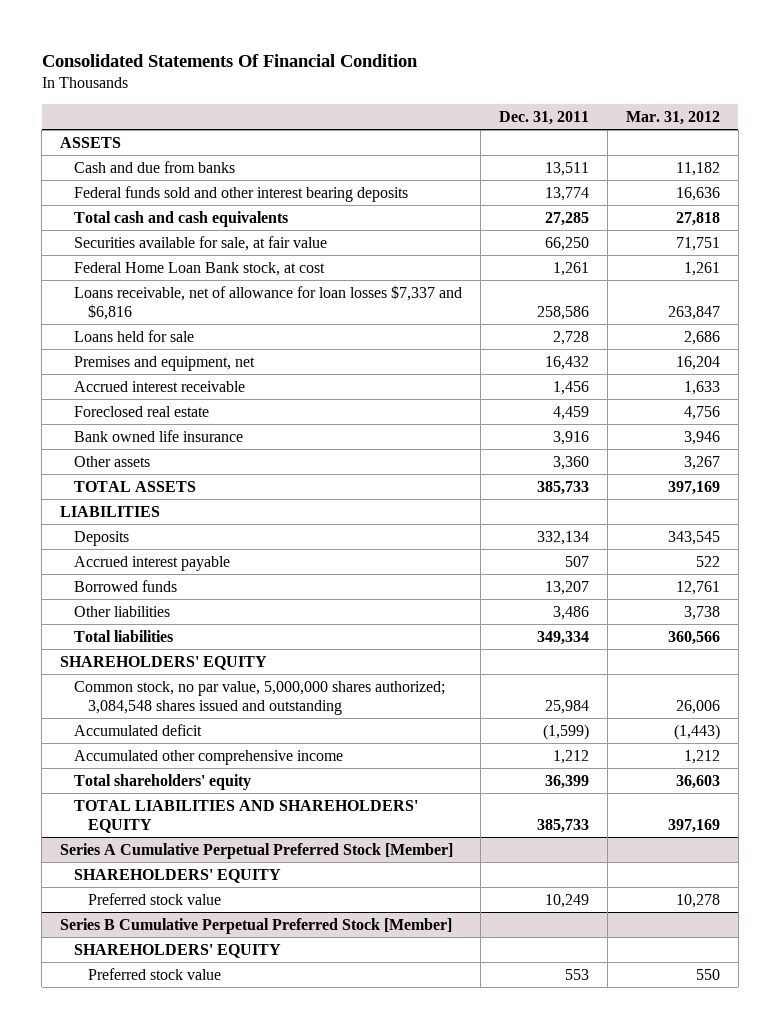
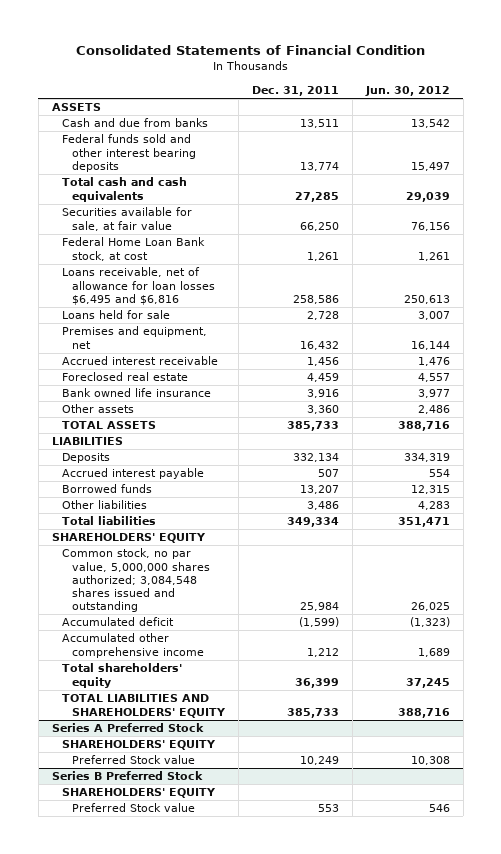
- Consolidated Statements Of Financial Condition
+ Consolidated Statements of Financial Condition
- | Dec. 31, 2011 | Mar. 31, 2012
+ | Dec. 31, 2011 | Jun. 30, 2012
- Loans receivable, net of allowance for loan losses $7,337 and $6,816 | 258,586 | 263,847
+ Loans receivable, net of allowance for loan losses $6,495 and $6,816 | 258,586 | 250,613
- Series A Cumulative Perpetual Preferred Stock [Member]
+ Series A Preferred Stock
- Preferred stock value | 10,249 | 10,278
- Series B Cumulative Perpetual Preferred Stock [Member]
+ Preferred Stock value | 10,249 | 10,308
+ Series B Preferred Stock
- Preferred stock value | 553 | 550
+ Preferred Stock value | 553 | 546

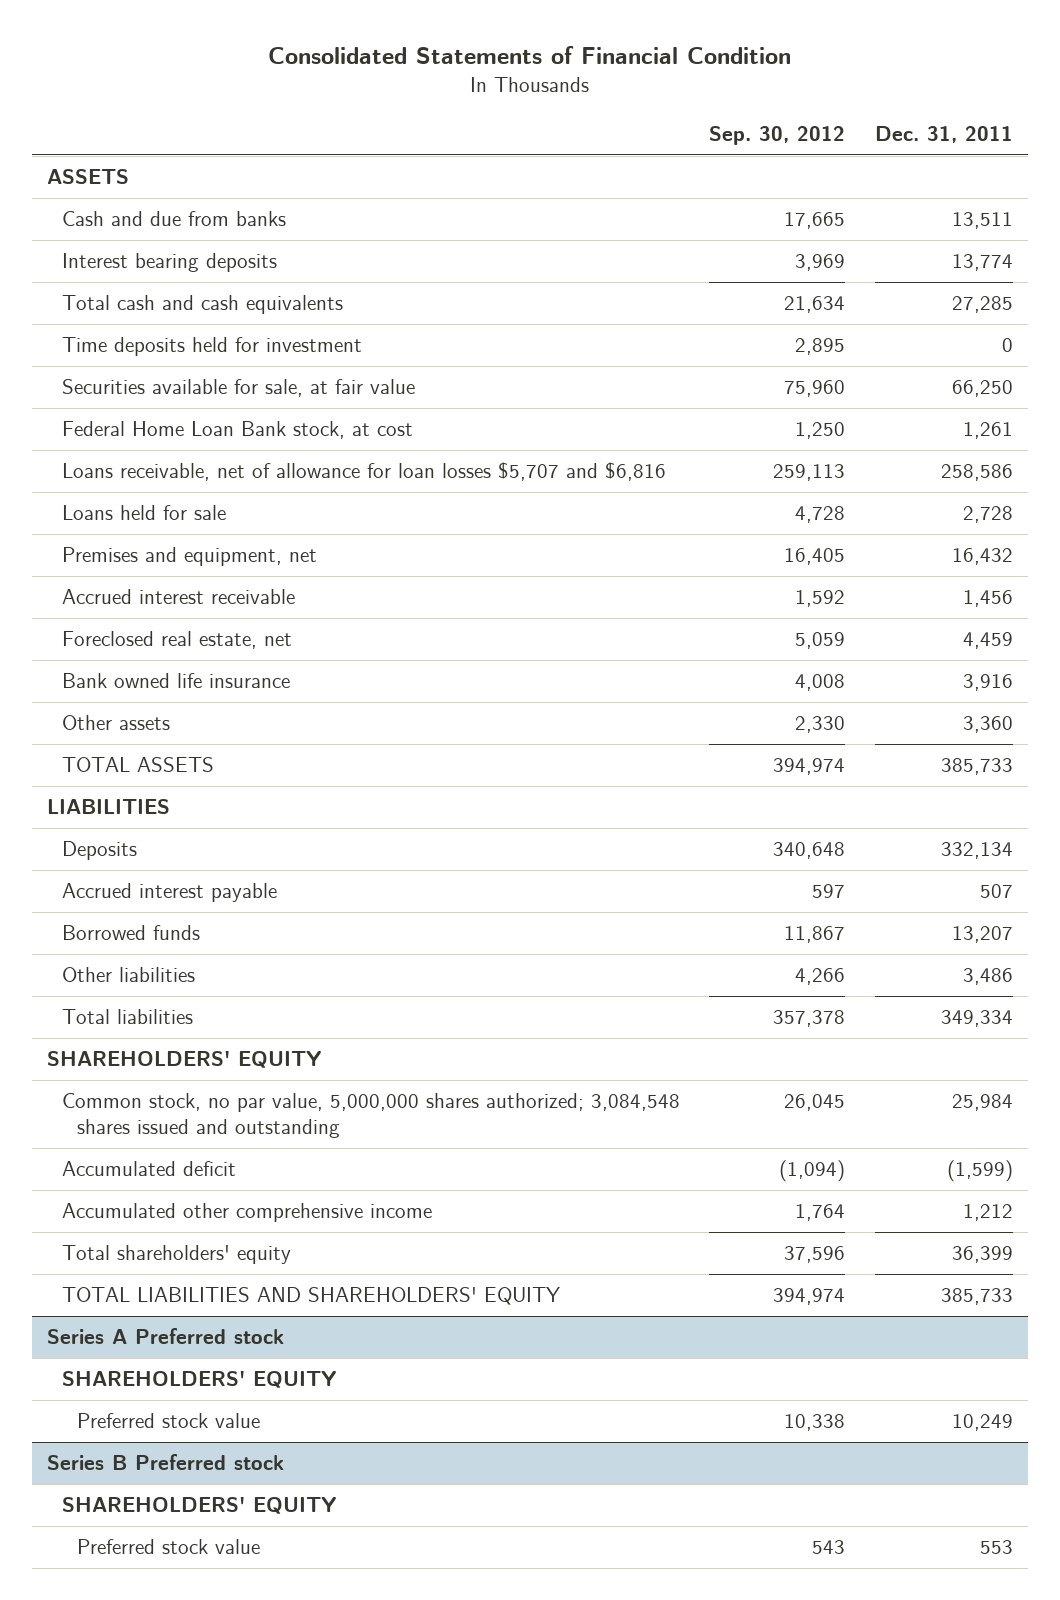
- | Dec. 31, 2011 | Jun. 30, 2012
+ | Sep. 30, 2012 | Dec. 31, 2011
- Federal funds sold and other interest bearing deposits | 13,774 | 15,497
+ Interest bearing deposits | 3,969 | 13,774
+ Time deposits held for investment | 2,895 | 0
- Loans receivable, net of allowance for loan losses $6,495 and $6,816 | 258,586 | 250,613
+ Loans receivable, net of allowance for loan losses $5,707 and $6,816 | 259,113 | 258,586
- Foreclosed real estate | 4,459 | 4,557
+ Foreclosed real estate, net | 5,059 | 4,459
- Series A Preferred Stock
+ Series A Preferred stock
- Preferred Stock value | 10,249 | 10,308
- Series B Preferred Stock
+ Preferred stock value | 10,338 | 10,249
+ Series B Preferred stock
- Preferred Stock value | 553 | 546
+ Preferred stock value | 543 | 553

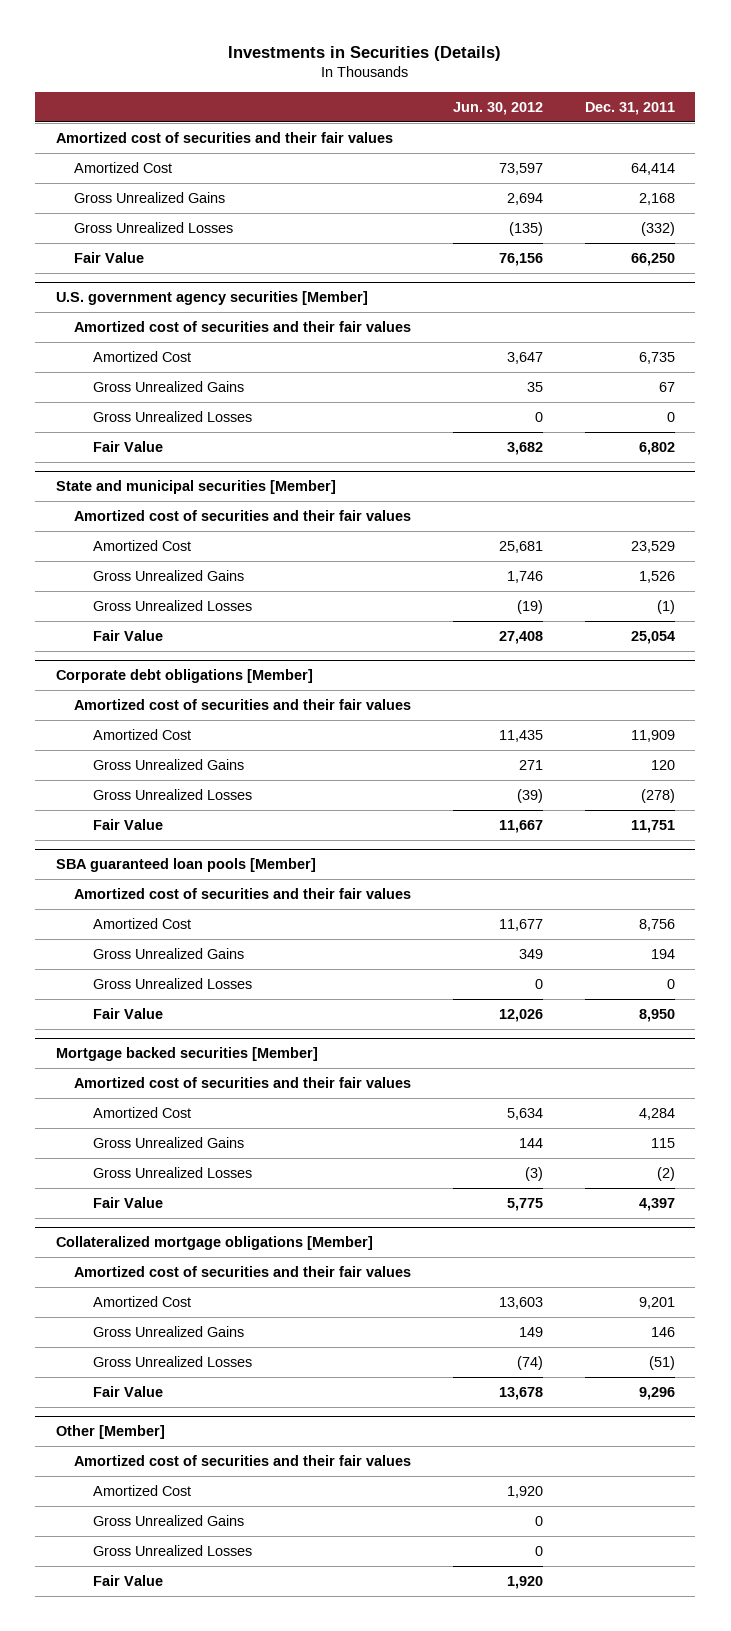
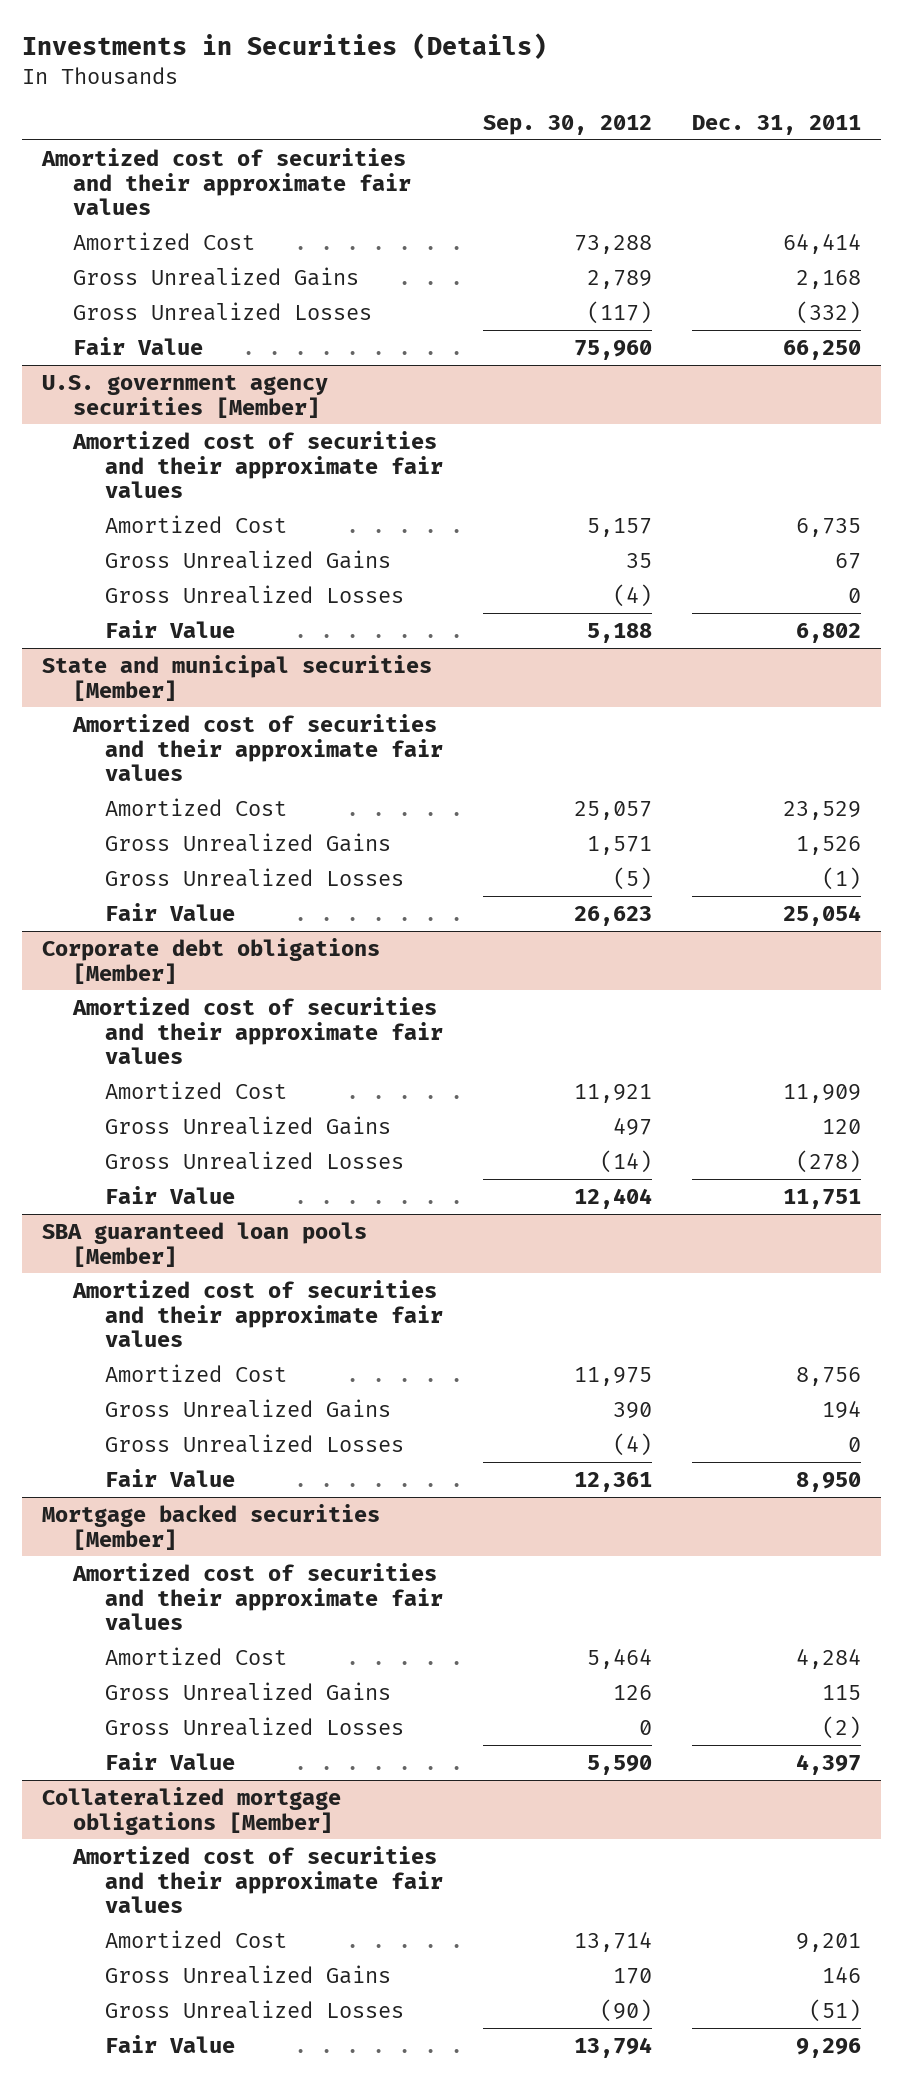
- | Jun. 30, 2012 | Dec. 31, 2011
+ | Sep. 30, 2012 | Dec. 31, 2011
- Amortized cost of securities and their fair values
+ Amortized cost of securities and their approximate fair values
@ U.S. government agency securities [Member]
- Amortized cost of securities and their fair values
+ Amortized cost of securities and their approximate fair values
@ State and municipal securities [Member]
- Amortized cost of securities and their fair values
+ Amortized cost of securities and their approximate fair values
@ Corporate debt obligations [Member]
- Amortized cost of securities and their fair values
+ Amortized cost of securities and their approximate fair values
@ SBA guaranteed loan pools [Member]
- Amortized cost of securities and their fair values
+ Amortized cost of securities and their approximate fair values
@ Mortgage backed securities [Member]
- Amortized cost of securities and their fair values
+ Amortized cost of securities and their approximate fair values
@ Collateralized mortgage obligations [Member]
- Amortized cost of securities and their fair values
+ Amortized cost of securities and their approximate fair values
- Other [Member]
- Amortized cost of securities and their fair values
- Amortized Cost | 1,920 |
- Gross Unrealized Gains | 0 |
- Gross Unrealized Losses | 0 |
- Fair Value | 1,920 |

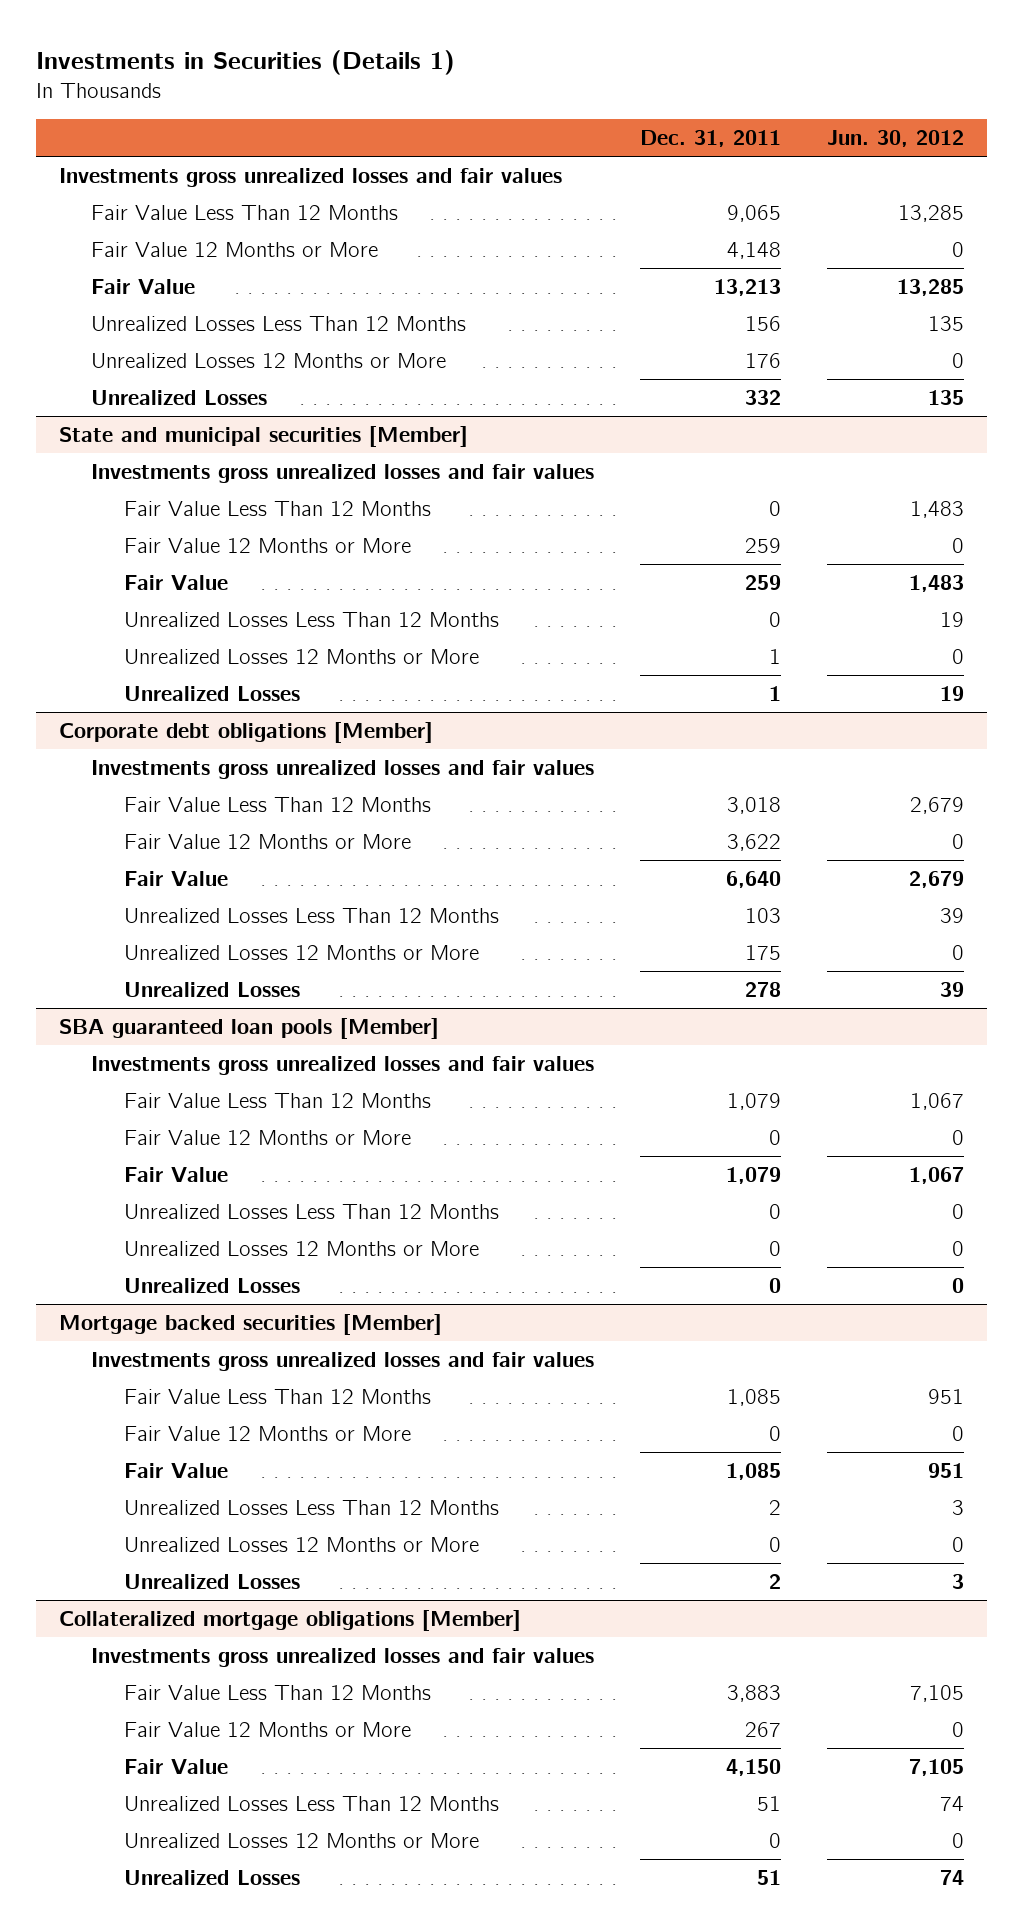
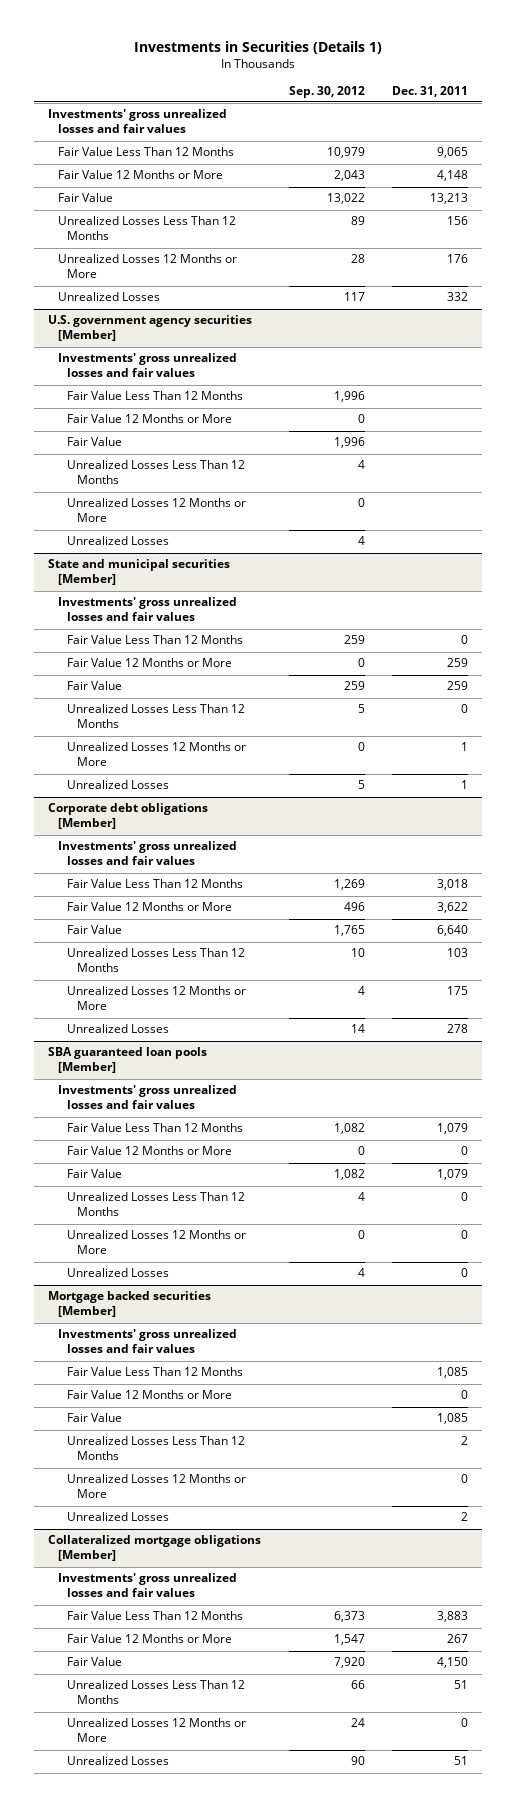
- | Dec. 31, 2011 | Jun. 30, 2012
+ | Sep. 30, 2012 | Dec. 31, 2011
- Investments gross unrealized losses and fair values
+ Investments' gross unrealized losses and fair values
+ U.S. government agency securities [Member]
+ Investments' gross unrealized losses and fair values
+ Fair Value Less Than 12 Months | 1,996 |
+ Fair Value 12 Months or More | 0 |
+ Fair Value | 1,996 |
+ Unrealized Losses Less Than 12 Months | 4 |
+ Unrealized Losses 12 Months or More | 0 |
+ Unrealized Losses | 4 |
@ State and municipal securities [Member]
- Investments gross unrealized losses and fair values
+ Investments' gross unrealized losses and fair values
@ Corporate debt obligations [Member]
- Investments gross unrealized losses and fair values
+ Investments' gross unrealized losses and fair values
@ SBA guaranteed loan pools [Member]
- Investments gross unrealized losses and fair values
+ Investments' gross unrealized losses and fair values
@ Mortgage backed securities [Member]
- Investments gross unrealized losses and fair values
+ Investments' gross unrealized losses and fair values
@ Collateralized mortgage obligations [Member]
- Investments gross unrealized losses and fair values
+ Investments' gross unrealized losses and fair values

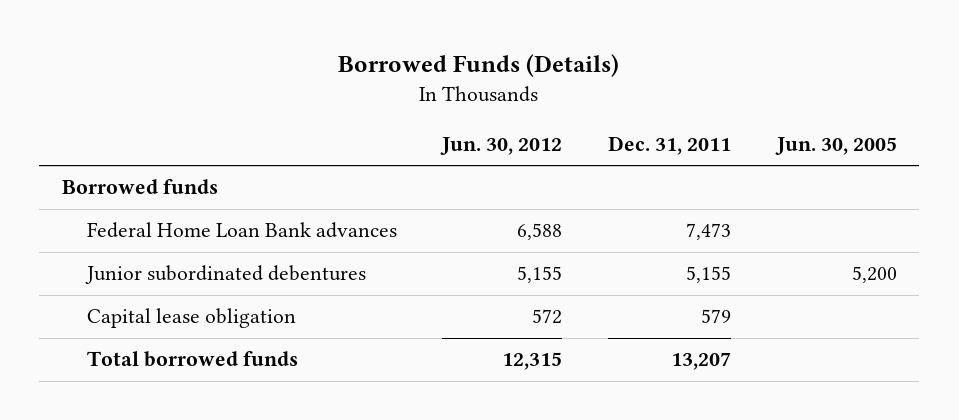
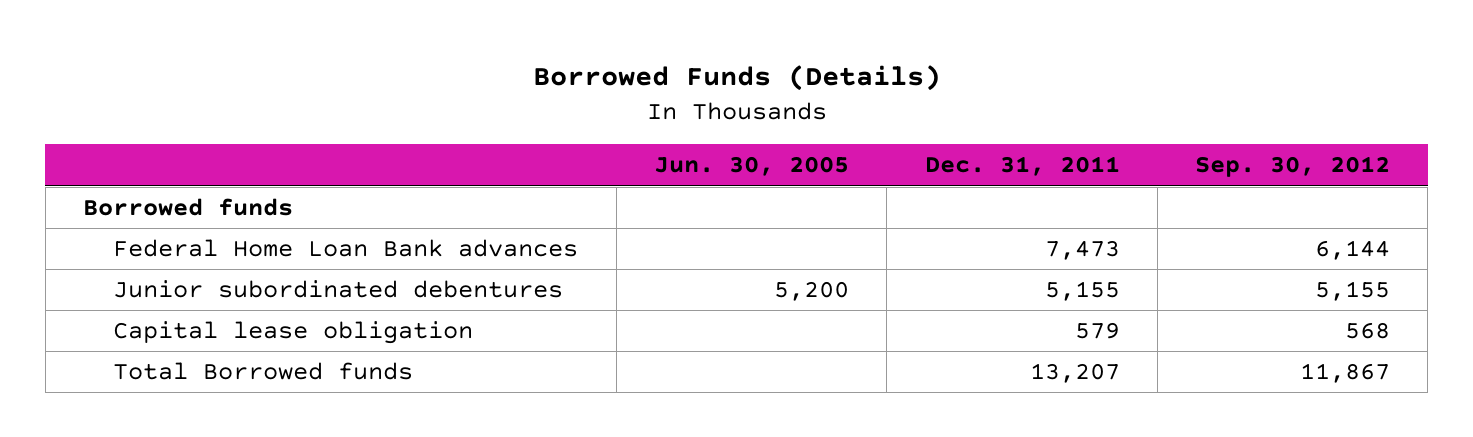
- | Jun. 30, 2012 | Dec. 31, 2011 | Jun. 30, 2005
+ | Jun. 30, 2005 | Dec. 31, 2011 | Sep. 30, 2012
- Total borrowed funds | 12,315 | 13,207 |
+ Total Borrowed funds | | 13,207 | 11,867

